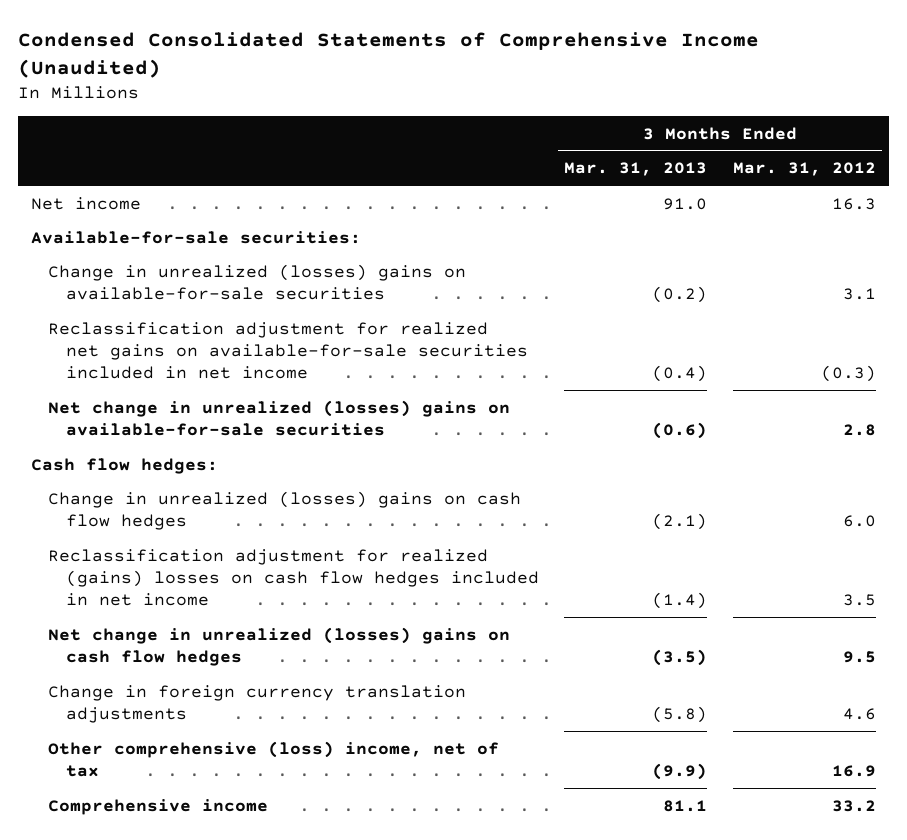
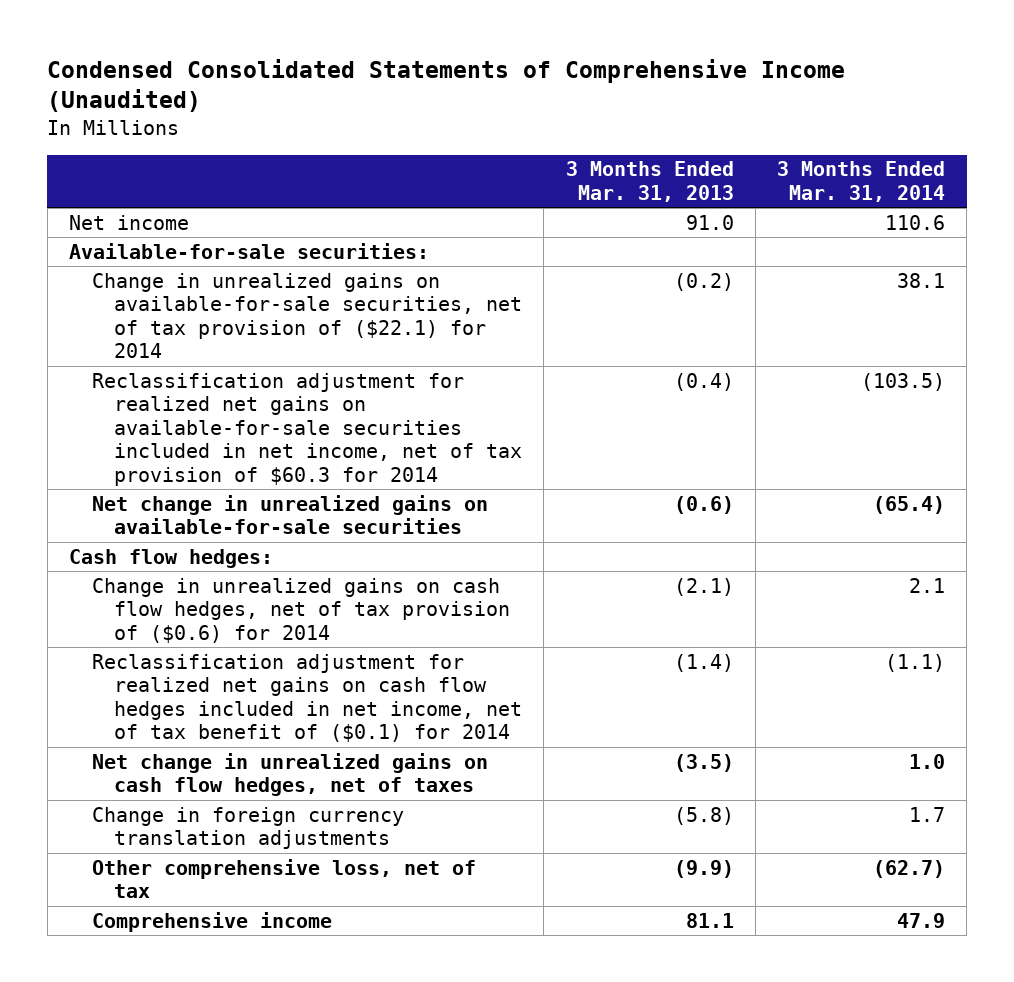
- | 3 Months Ended Mar. 31, 2013 | 3 Months Ended Mar. 31, 2012
+ | 3 Months Ended Mar. 31, 2013 | 3 Months Ended Mar. 31, 2014
- Change in unrealized (losses) gains on available-for-sale securities | (0.2) | 3.1
- Reclassification adjustment for realized net gains on available-for-sale securities included in net income | (0.4) | (0.3)
- Net change in unrealized (losses) gains on available-for-sale securities | (0.6) | 2.8
+ Change in unrealized gains on available-for-sale securities, net of tax provision of ($22.1) for 2014 | (0.2) | 38.1
+ Reclassification adjustment for realized net gains on available-for-sale securities included in net income, net of tax provision of $60.3 for 2014 | (0.4) | (103.5)
+ Net change in unrealized gains on available-for-sale securities | (0.6) | (65.4)
- Change in unrealized (losses) gains on cash flow hedges | (2.1) | 6.0
- Reclassification adjustment for realized (gains) losses on cash flow hedges included in net income | (1.4) | 3.5
- Net change in unrealized (losses) gains on cash flow hedges | (3.5) | 9.5
+ Change in unrealized gains on cash flow hedges, net of tax provision of ($0.6) for 2014 | (2.1) | 2.1
+ Reclassification adjustment for realized net gains on cash flow hedges included in net income, net of tax benefit of ($0.1) for 2014 | (1.4) | (1.1)
+ Net change in unrealized gains on cash flow hedges, net of taxes | (3.5) | 1.0
- Other comprehensive (loss) income, net of tax | (9.9) | 16.9
+ Other comprehensive loss, net of tax | (9.9) | (62.7)

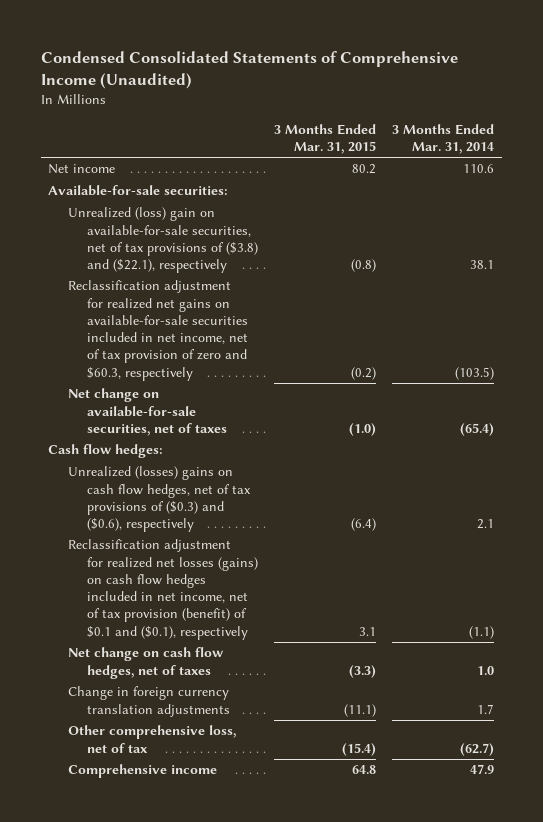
- | 3 Months Ended Mar. 31, 2013 | 3 Months Ended Mar. 31, 2014
+ | 3 Months Ended Mar. 31, 2015 | 3 Months Ended Mar. 31, 2014
- Change in unrealized gains on available-for-sale securities, net of tax provision of ($22.1) for 2014 | (0.2) | 38.1
- Reclassification adjustment for realized net gains on available-for-sale securities included in net income, net of tax provision of $60.3 for 2014 | (0.4) | (103.5)
- Net change in unrealized gains on available-for-sale securities | (0.6) | (65.4)
+ Unrealized (loss) gain on available-for-sale securities, net of tax provisions of ($3.8) and ($22.1), respectively | (0.8) | 38.1
+ Reclassification adjustment for realized net gains on available-for-sale securities included in net income, net of tax provision of zero and $60.3, respectively | (0.2) | (103.5)
+ Net change on available-for-sale securities, net of taxes | (1.0) | (65.4)
- Change in unrealized gains on cash flow hedges, net of tax provision of ($0.6) for 2014 | (2.1) | 2.1
- Reclassification adjustment for realized net gains on cash flow hedges included in net income, net of tax benefit of ($0.1) for 2014 | (1.4) | (1.1)
- Net change in unrealized gains on cash flow hedges, net of taxes | (3.5) | 1.0
+ Unrealized (losses) gains on cash flow hedges, net of tax provisions of ($0.3) and ($0.6), respectively | (6.4) | 2.1
+ Reclassification adjustment for realized net losses (gains) on cash flow hedges included in net income, net of tax provision (benefit) of $0.1 and ($0.1), respectively | 3.1 | (1.1)
+ Net change on cash flow hedges, net of taxes | (3.3) | 1.0

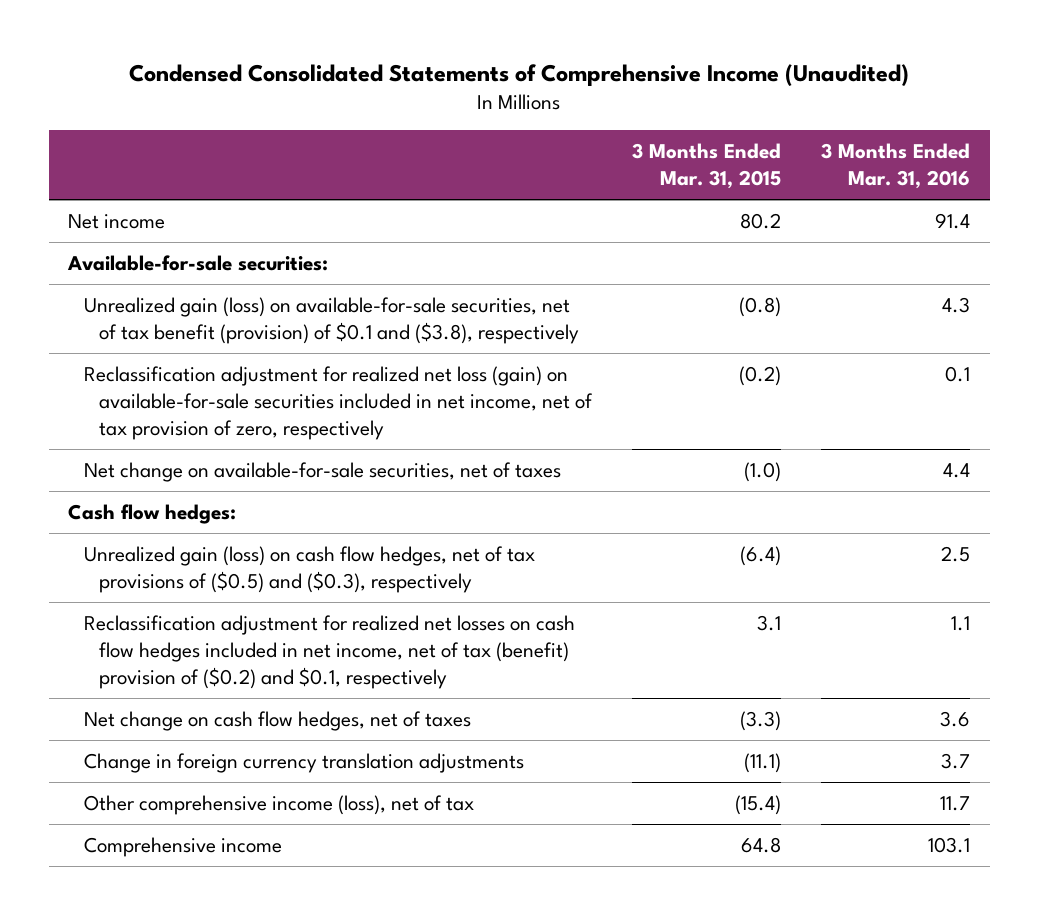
- | 3 Months Ended Mar. 31, 2015 | 3 Months Ended Mar. 31, 2014
+ | 3 Months Ended Mar. 31, 2015 | 3 Months Ended Mar. 31, 2016
- Unrealized (loss) gain on available-for-sale securities, net of tax provisions of ($3.8) and ($22.1), respectively | (0.8) | 38.1
- Reclassification adjustment for realized net gains on available-for-sale securities included in net income, net of tax provision of zero and $60.3, respectively | (0.2) | (103.5)
+ Unrealized gain (loss) on available-for-sale securities, net of tax benefit (provision) of $0.1 and ($3.8), respectively | (0.8) | 4.3
+ Reclassification adjustment for realized net loss (gain) on available-for-sale securities included in net income, net of tax provision of zero, respectively | (0.2) | 0.1
- Unrealized (losses) gains on cash flow hedges, net of tax provisions of ($0.3) and ($0.6), respectively | (6.4) | 2.1
- Reclassification adjustment for realized net losses (gains) on cash flow hedges included in net income, net of tax provision (benefit) of $0.1 and ($0.1), respectively | 3.1 | (1.1)
+ Unrealized gain (loss) on cash flow hedges, net of tax provisions of ($0.5) and ($0.3), respectively | (6.4) | 2.5
+ Reclassification adjustment for realized net losses on cash flow hedges included in net income, net of tax (benefit) provision of ($0.2) and $0.1, respectively | 3.1 | 1.1
- Other comprehensive loss, net of tax | (15.4) | (62.7)
+ Other comprehensive income (loss), net of tax | (15.4) | 11.7

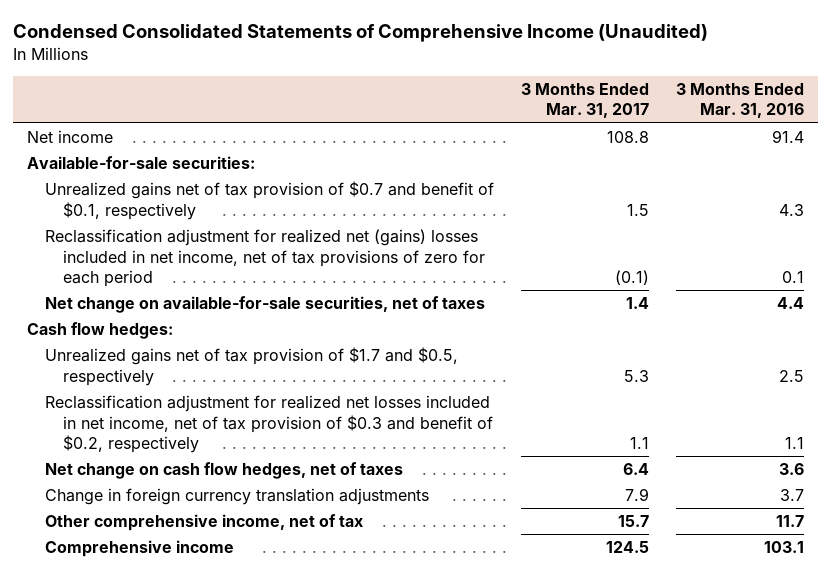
- | 3 Months Ended Mar. 31, 2015 | 3 Months Ended Mar. 31, 2016
+ | 3 Months Ended Mar. 31, 2017 | 3 Months Ended Mar. 31, 2016
- Unrealized gain (loss) on available-for-sale securities, net of tax benefit (provision) of $0.1 and ($3.8), respectively | (0.8) | 4.3
- Reclassification adjustment for realized net loss (gain) on available-for-sale securities included in net income, net of tax provision of zero, respectively | (0.2) | 0.1
+ Unrealized gains net of tax provision of $0.7 and benefit of $0.1, respectively | 1.5 | 4.3
+ Reclassification adjustment for realized net (gains) losses included in net income, net of tax provisions of zero for each period | (0.1) | 0.1
- Unrealized gain (loss) on cash flow hedges, net of tax provisions of ($0.5) and ($0.3), respectively | (6.4) | 2.5
- Reclassification adjustment for realized net losses on cash flow hedges included in net income, net of tax (benefit) provision of ($0.2) and $0.1, respectively | 3.1 | 1.1
+ Unrealized gains net of tax provision of $1.7 and $0.5, respectively | 5.3 | 2.5
+ Reclassification adjustment for realized net losses included in net income, net of tax provision of $0.3 and benefit of $0.2, respectively | 1.1 | 1.1
- Other comprehensive income (loss), net of tax | (15.4) | 11.7
+ Other comprehensive income, net of tax | 15.7 | 11.7

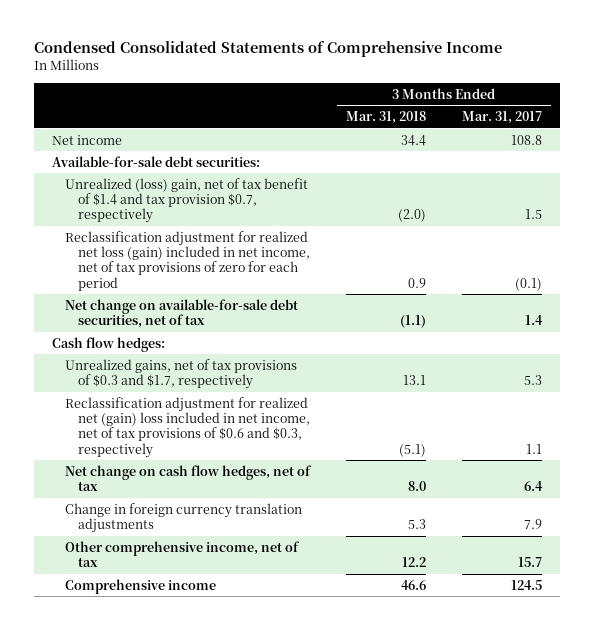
- Condensed Consolidated Statements of Comprehensive Income (Unaudited)
+ Condensed Consolidated Statements of Comprehensive Income
- | 3 Months Ended Mar. 31, 2017 | 3 Months Ended Mar. 31, 2016
+ | 3 Months Ended Mar. 31, 2018 | 3 Months Ended Mar. 31, 2017
- Available-for-sale securities:
- Unrealized gains net of tax provision of $0.7 and benefit of $0.1, respectively | 1.5 | 4.3
- Reclassification adjustment for realized net (gains) losses included in net income, net of tax provisions of zero for each period | (0.1) | 0.1
- Net change on available-for-sale securities, net of taxes | 1.4 | 4.4
+ Available-for-sale debt securities:
+ Unrealized (loss) gain, net of tax benefit of $1.4 and tax provision $0.7, respectively | (2.0) | 1.5
+ Reclassification adjustment for realized net loss (gain) included in net income, net of tax provisions of zero for each period | 0.9 | (0.1)
+ Net change on available-for-sale debt securities, net of tax | (1.1) | 1.4
- Unrealized gains net of tax provision of $1.7 and $0.5, respectively | 5.3 | 2.5
- Reclassification adjustment for realized net losses included in net income, net of tax provision of $0.3 and benefit of $0.2, respectively | 1.1 | 1.1
- Net change on cash flow hedges, net of taxes | 6.4 | 3.6
+ Unrealized gains, net of tax provisions of $0.3 and $1.7, respectively | 13.1 | 5.3
+ Reclassification adjustment for realized net (gain) loss included in net income, net of tax provisions of $0.6 and $0.3, respectively | (5.1) | 1.1
+ Net change on cash flow hedges, net of tax | 8.0 | 6.4

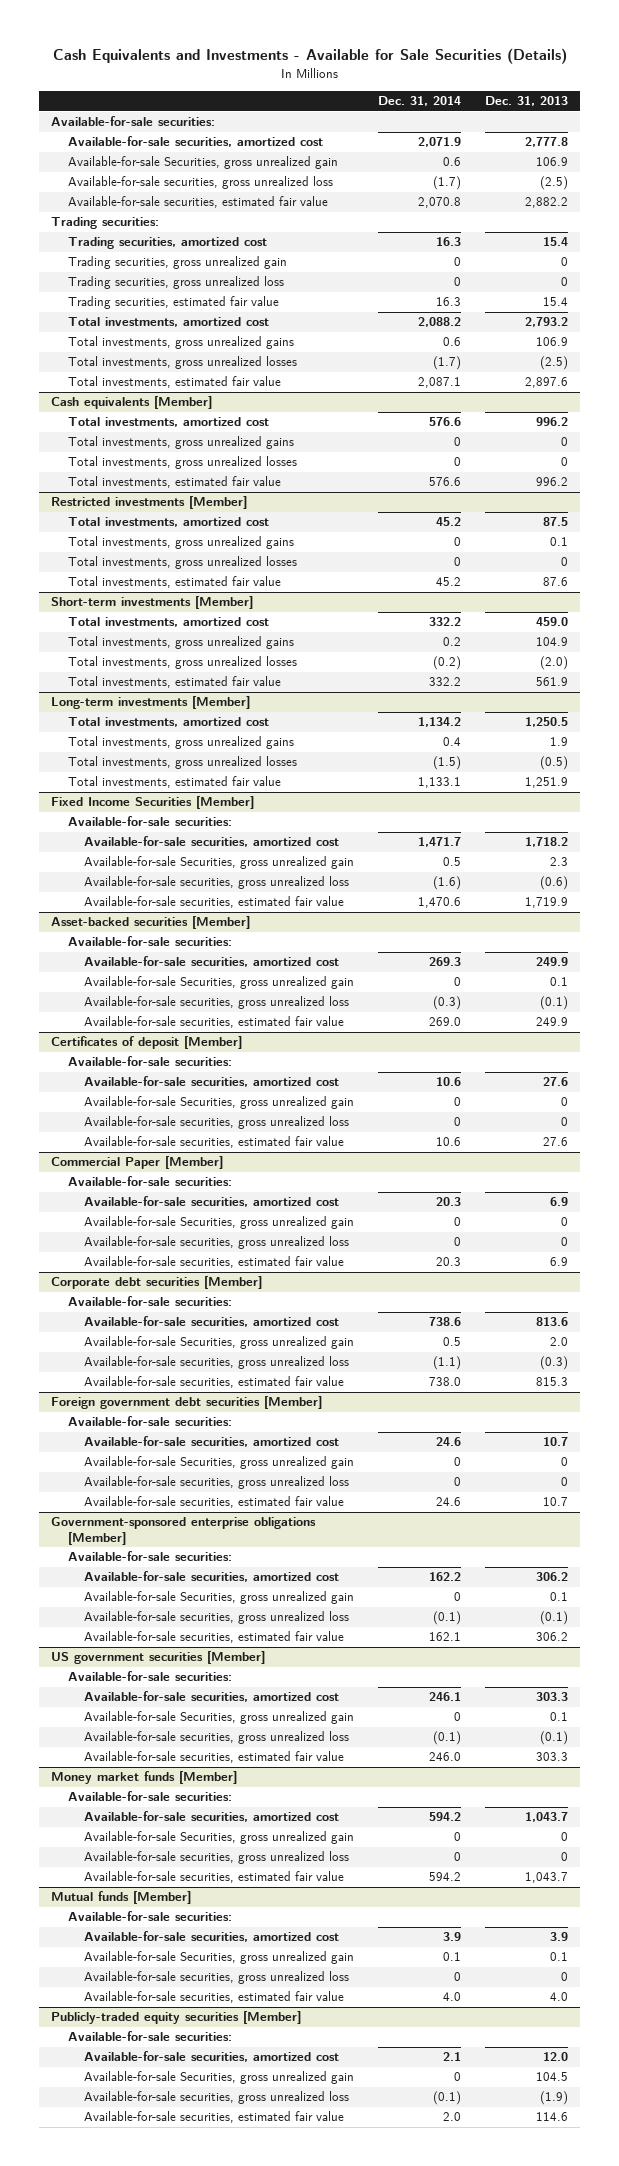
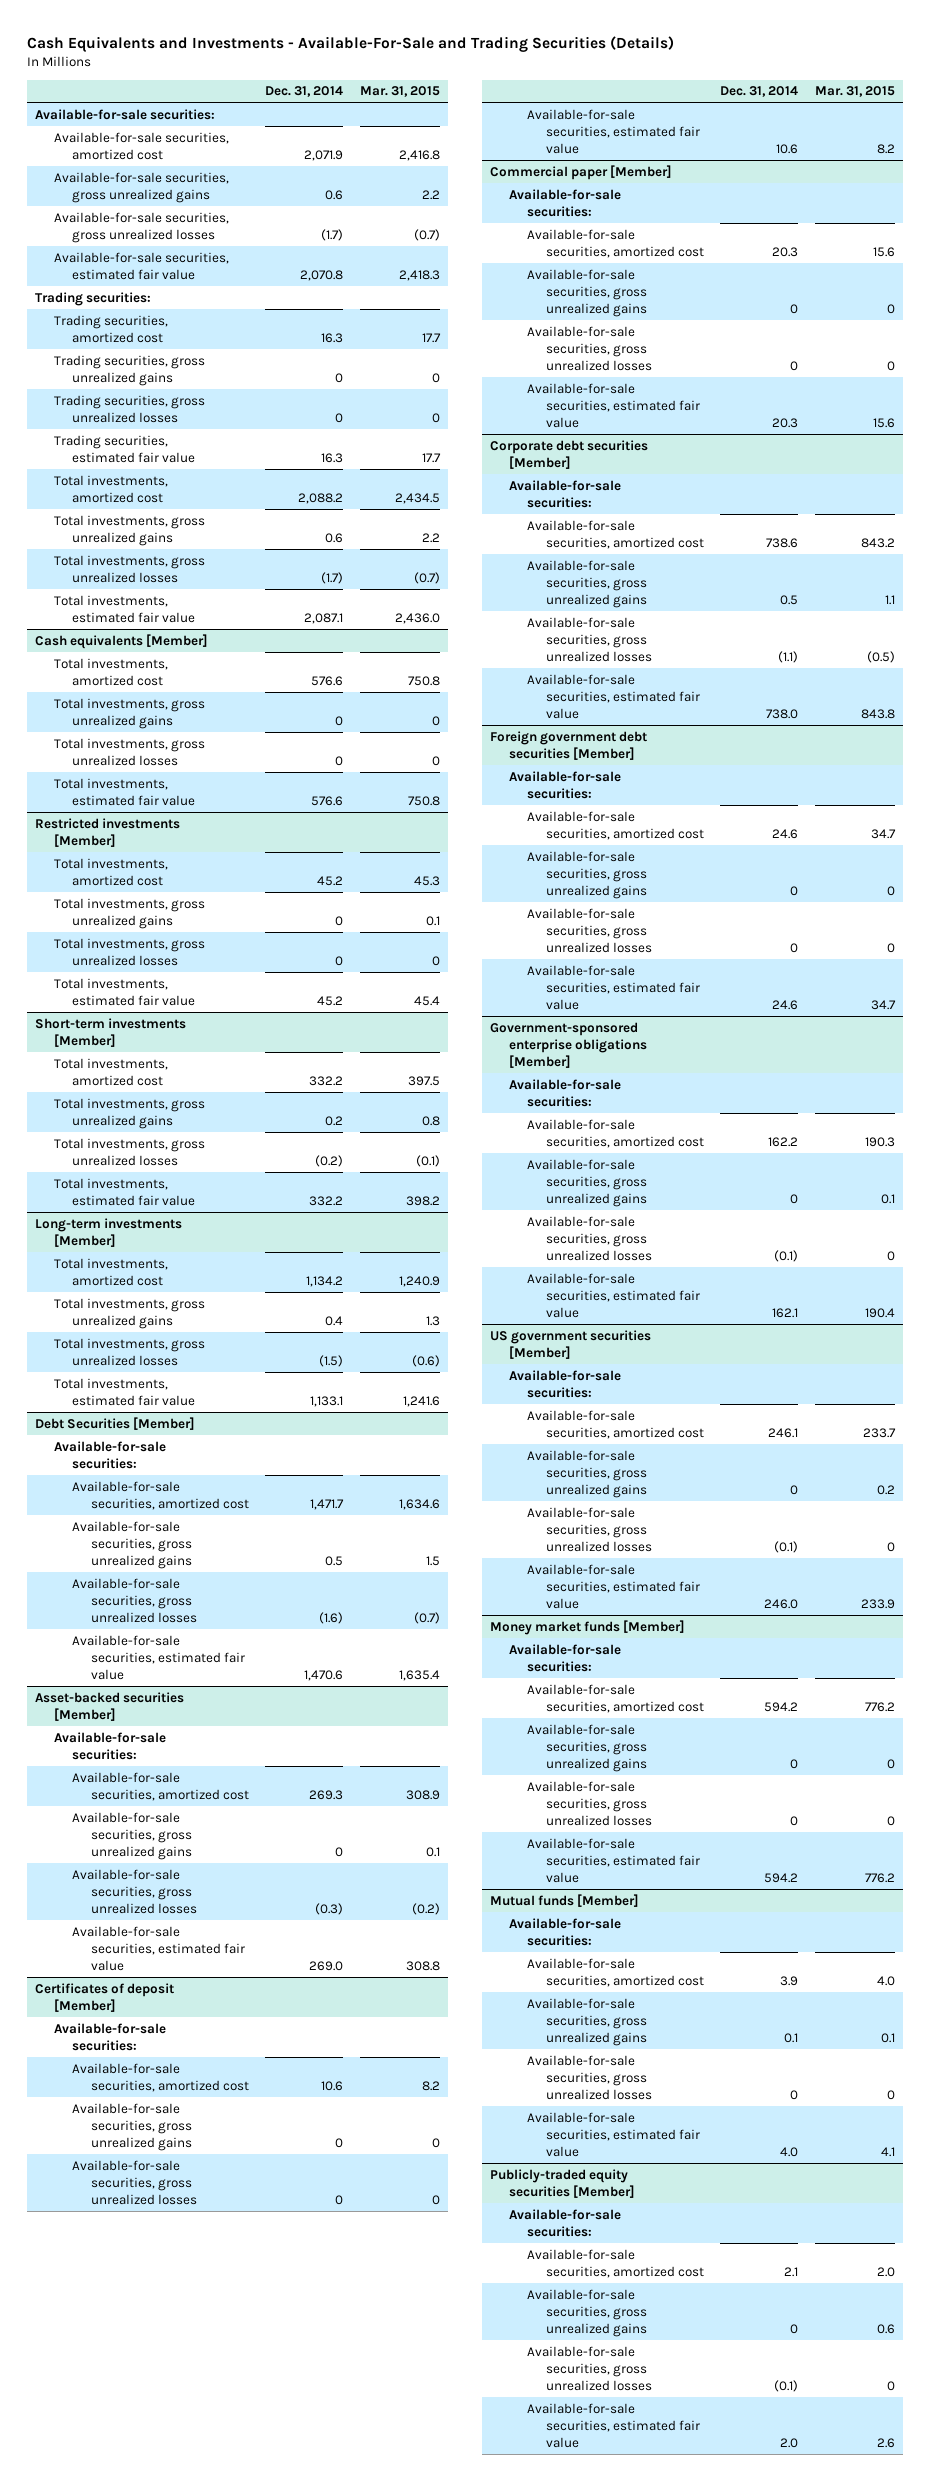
- Cash Equivalents and Investments - Available for Sale Securities (Details)
+ Cash Equivalents and Investments - Available-For-Sale and Trading Securities (Details)
- | Dec. 31, 2014 | Dec. 31, 2013
+ | Dec. 31, 2014 | Mar. 31, 2015
- Available-for-sale Securities, gross unrealized gain | 0.6 | 106.9
- Available-for-sale securities, gross unrealized loss | (1.7) | (2.5)
+ Available-for-sale securities, gross unrealized gains | 0.6 | 2.2
+ Available-for-sale securities, gross unrealized losses | (1.7) | (0.7)
- Trading securities, gross unrealized gain | 0 | 0
- Trading securities, gross unrealized loss | 0 | 0
+ Trading securities, gross unrealized gains | 0 | 0
+ Trading securities, gross unrealized losses | 0 | 0
- Fixed Income Securities [Member]
+ Debt Securities [Member]
- Available-for-sale Securities, gross unrealized gain | 0.5 | 2.3
- Available-for-sale securities, gross unrealized loss | (1.6) | (0.6)
+ Available-for-sale securities, gross unrealized gains | 0.5 | 1.5
+ Available-for-sale securities, gross unrealized losses | (1.6) | (0.7)
@ Asset-backed securities [Member]
- Available-for-sale Securities, gross unrealized gain | 0 | 0.1
- Available-for-sale securities, gross unrealized loss | (0.3) | (0.1)
+ Available-for-sale securities, gross unrealized gains | 0 | 0.1
+ Available-for-sale securities, gross unrealized losses | (0.3) | (0.2)
@ Certificates of deposit [Member]
- Available-for-sale Securities, gross unrealized gain | 0 | 0
- Available-for-sale securities, gross unrealized loss | 0 | 0
+ Available-for-sale securities, gross unrealized gains | 0 | 0
+ Available-for-sale securities, gross unrealized losses | 0 | 0
- Commercial Paper [Member]
+ Commercial paper [Member]
- Available-for-sale Securities, gross unrealized gain | 0 | 0
- Available-for-sale securities, gross unrealized loss | 0 | 0
+ Available-for-sale securities, gross unrealized gains | 0 | 0
+ Available-for-sale securities, gross unrealized losses | 0 | 0
@ Corporate debt securities [Member]
- Available-for-sale Securities, gross unrealized gain | 0.5 | 2.0
- Available-for-sale securities, gross unrealized loss | (1.1) | (0.3)
+ Available-for-sale securities, gross unrealized gains | 0.5 | 1.1
+ Available-for-sale securities, gross unrealized losses | (1.1) | (0.5)
@ Foreign government debt securities [Member]
- Available-for-sale Securities, gross unrealized gain | 0 | 0
- Available-for-sale securities, gross unrealized loss | 0 | 0
+ Available-for-sale securities, gross unrealized gains | 0 | 0
+ Available-for-sale securities, gross unrealized losses | 0 | 0
@ Government-sponsored enterprise obligations [Member]
- Available-for-sale Securities, gross unrealized gain | 0 | 0.1
- Available-for-sale securities, gross unrealized loss | (0.1) | (0.1)
+ Available-for-sale securities, gross unrealized gains | 0 | 0.1
+ Available-for-sale securities, gross unrealized losses | (0.1) | 0
@ US government securities [Member]
- Available-for-sale Securities, gross unrealized gain | 0 | 0.1
- Available-for-sale securities, gross unrealized loss | (0.1) | (0.1)
+ Available-for-sale securities, gross unrealized gains | 0 | 0.2
+ Available-for-sale securities, gross unrealized losses | (0.1) | 0
@ Money market funds [Member]
- Available-for-sale Securities, gross unrealized gain | 0 | 0
- Available-for-sale securities, gross unrealized loss | 0 | 0
+ Available-for-sale securities, gross unrealized gains | 0 | 0
+ Available-for-sale securities, gross unrealized losses | 0 | 0
@ Mutual funds [Member]
- Available-for-sale Securities, gross unrealized gain | 0.1 | 0.1
- Available-for-sale securities, gross unrealized loss | 0 | 0
+ Available-for-sale securities, gross unrealized gains | 0.1 | 0.1
+ Available-for-sale securities, gross unrealized losses | 0 | 0
@ Publicly-traded equity securities [Member]
- Available-for-sale Securities, gross unrealized gain | 0 | 104.5
- Available-for-sale securities, gross unrealized loss | (0.1) | (1.9)
+ Available-for-sale securities, gross unrealized gains | 0 | 0.6
+ Available-for-sale securities, gross unrealized losses | (0.1) | 0

